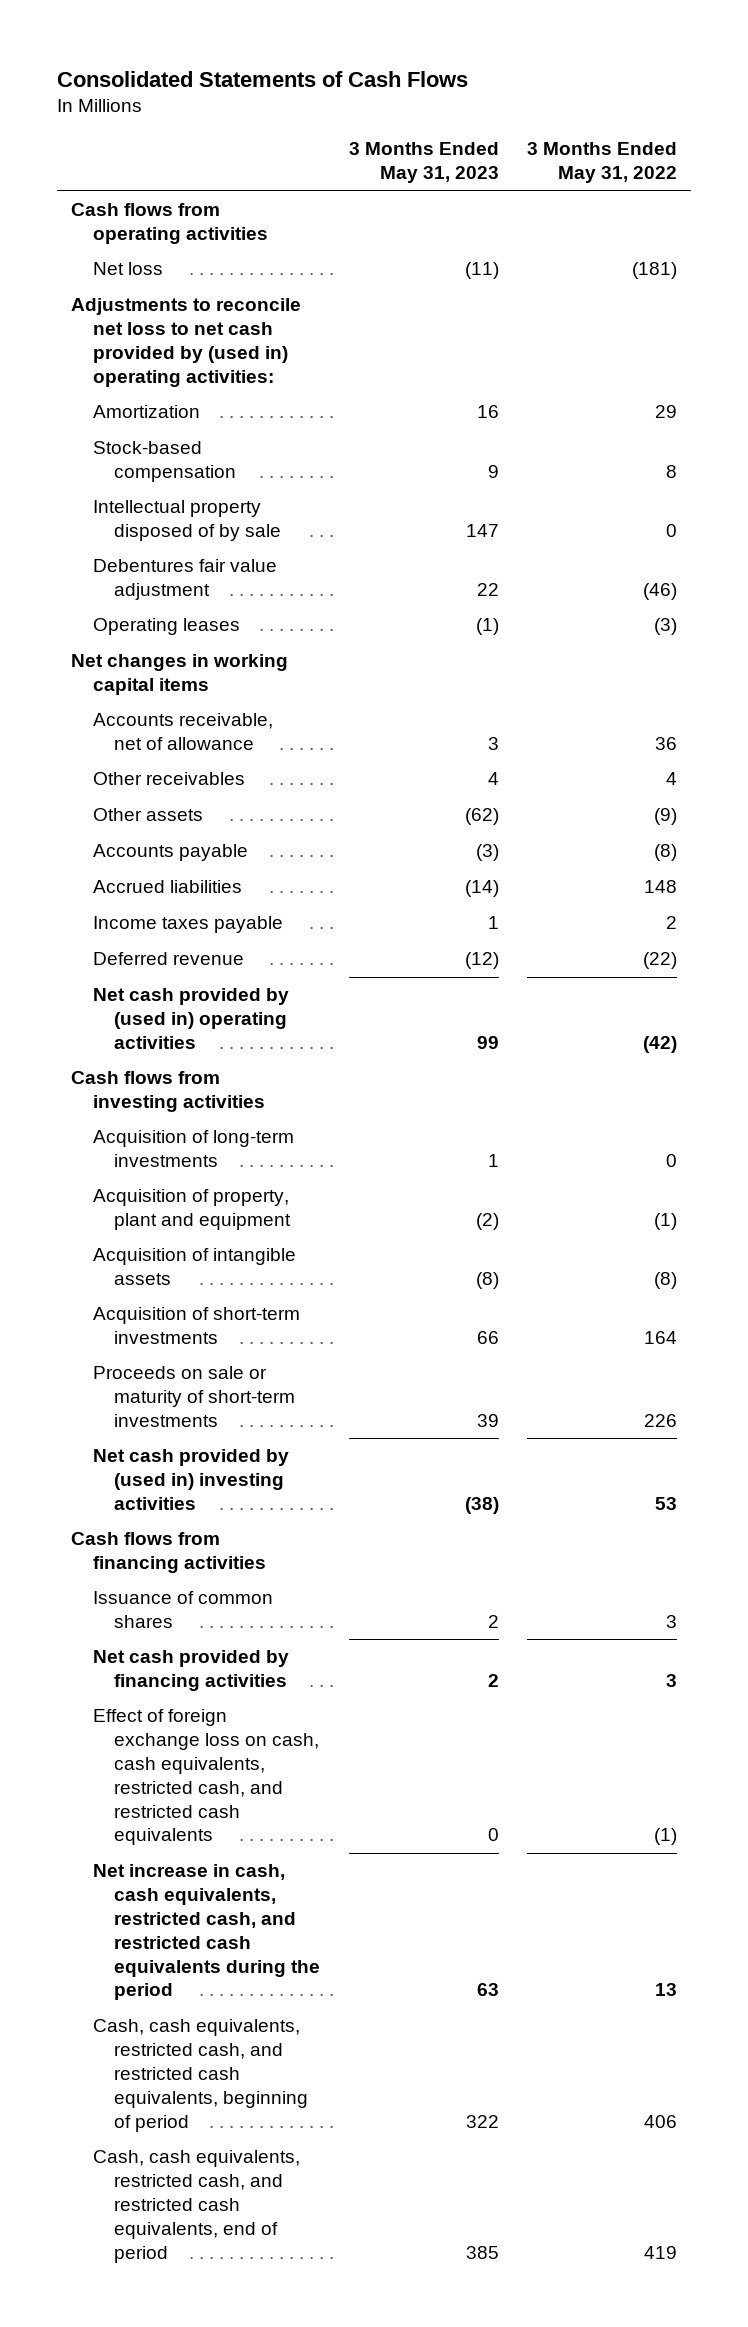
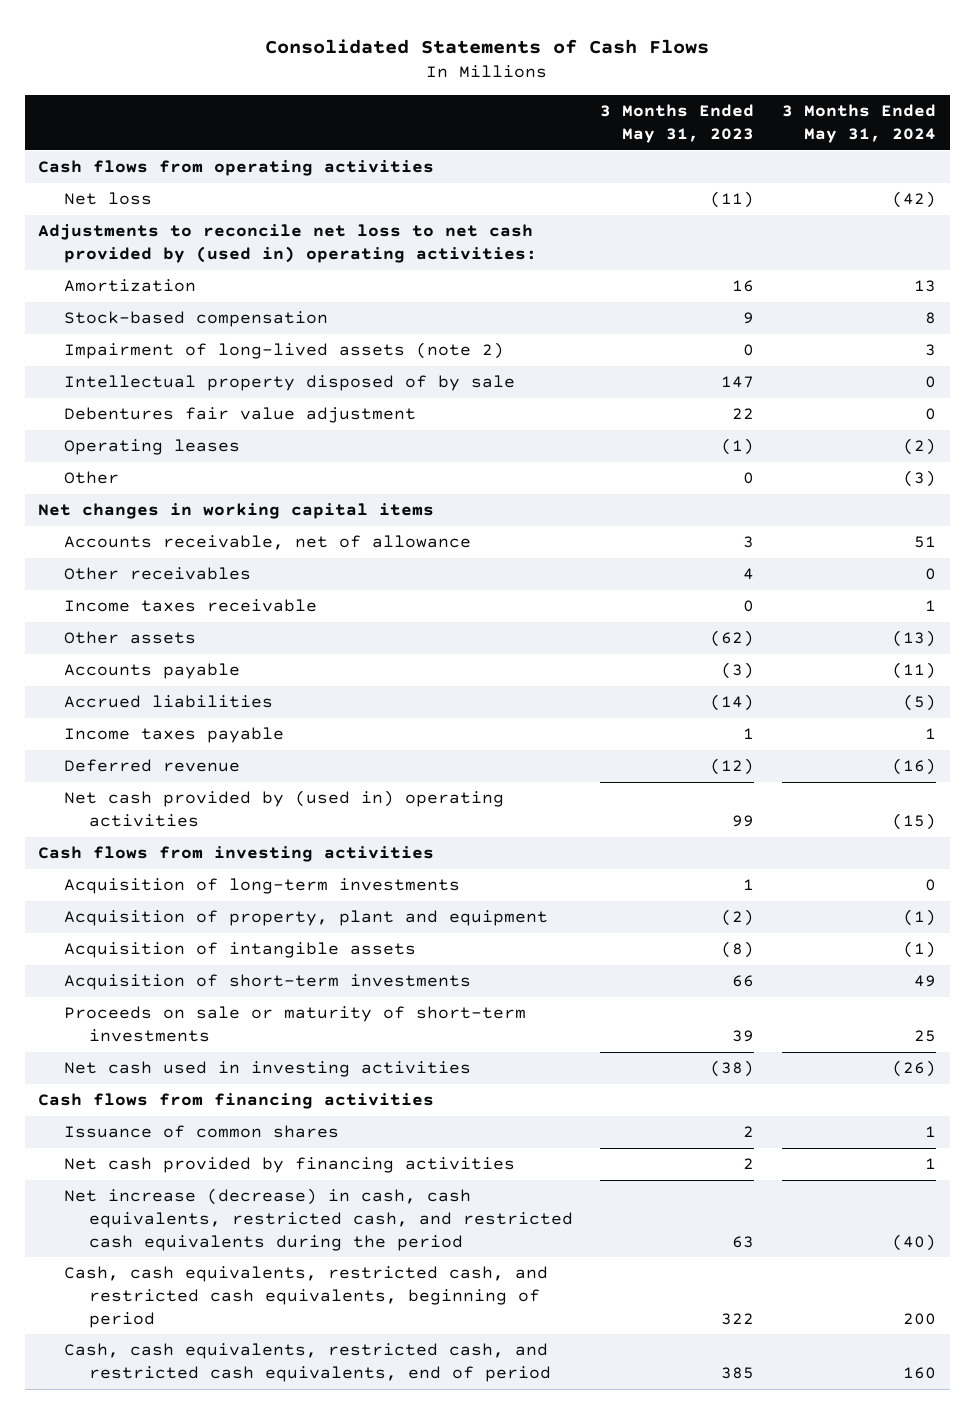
- | 3 Months Ended May 31, 2023 | 3 Months Ended May 31, 2022
+ | 3 Months Ended May 31, 2023 | 3 Months Ended May 31, 2024
+ Impairment of long-lived assets (note 2) | 0 | 3
+ Other | 0 | (3)
+ Income taxes receivable | 0 | 1
- Net cash provided by (used in) investing activities | (38) | 53
+ Net cash used in investing activities | (38) | (26)
- Effect of foreign exchange loss on cash, cash equivalents, restricted cash, and restricted cash equivalents | 0 | (1)
- Net increase in cash, cash equivalents, restricted cash, and restricted cash equivalents during the period | 63 | 13
+ Net increase (decrease) in cash, cash equivalents, restricted cash, and restricted cash equivalents during the period | 63 | (40)

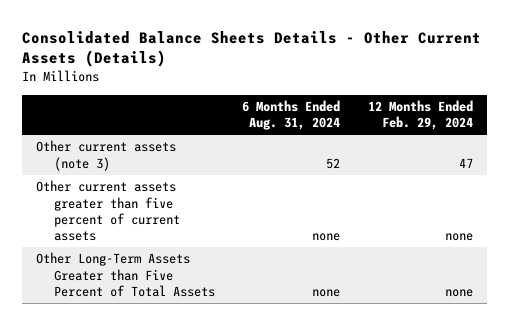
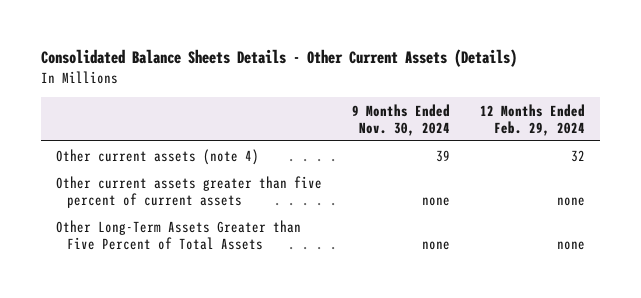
- | 6 Months Ended Aug. 31, 2024 | 12 Months Ended Feb. 29, 2024
+ | 9 Months Ended Nov. 30, 2024 | 12 Months Ended Feb. 29, 2024
- Other current assets (note 3) | 52 | 47
+ Other current assets (note 4) | 39 | 32

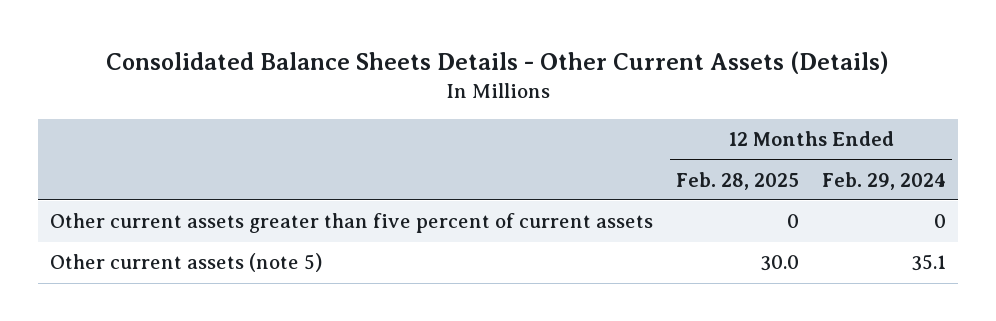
- | 9 Months Ended Nov. 30, 2024 | 12 Months Ended Feb. 29, 2024
+ | 12 Months Ended Feb. 28, 2025 | 12 Months Ended Feb. 29, 2024
- Other current assets (note 4) | 39 | 32
- Other current assets greater than five percent of current assets | none | none
- Other Long-Term Assets Greater than Five Percent of Total Assets | none | none
+ Other current assets greater than five percent of current assets | 0 | 0
+ Other current assets (note 5) | 30.0 | 35.1

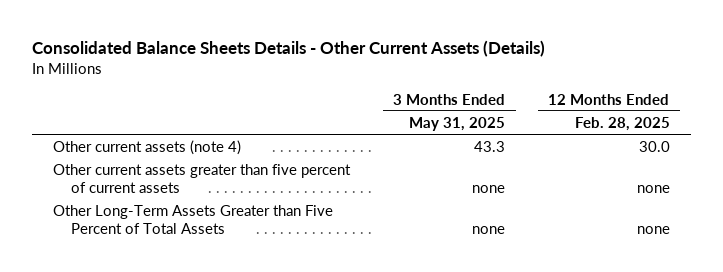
- | 12 Months Ended Feb. 28, 2025 | 12 Months Ended Feb. 29, 2024
+ | 3 Months Ended May 31, 2025 | 12 Months Ended Feb. 28, 2025
- Other current assets greater than five percent of current assets | 0 | 0
- Other current assets (note 5) | 30.0 | 35.1
+ Other current assets (note 4) | 43.3 | 30.0
+ Other current assets greater than five percent of current assets | none | none
+ Other Long-Term Assets Greater than Five Percent of Total Assets | none | none

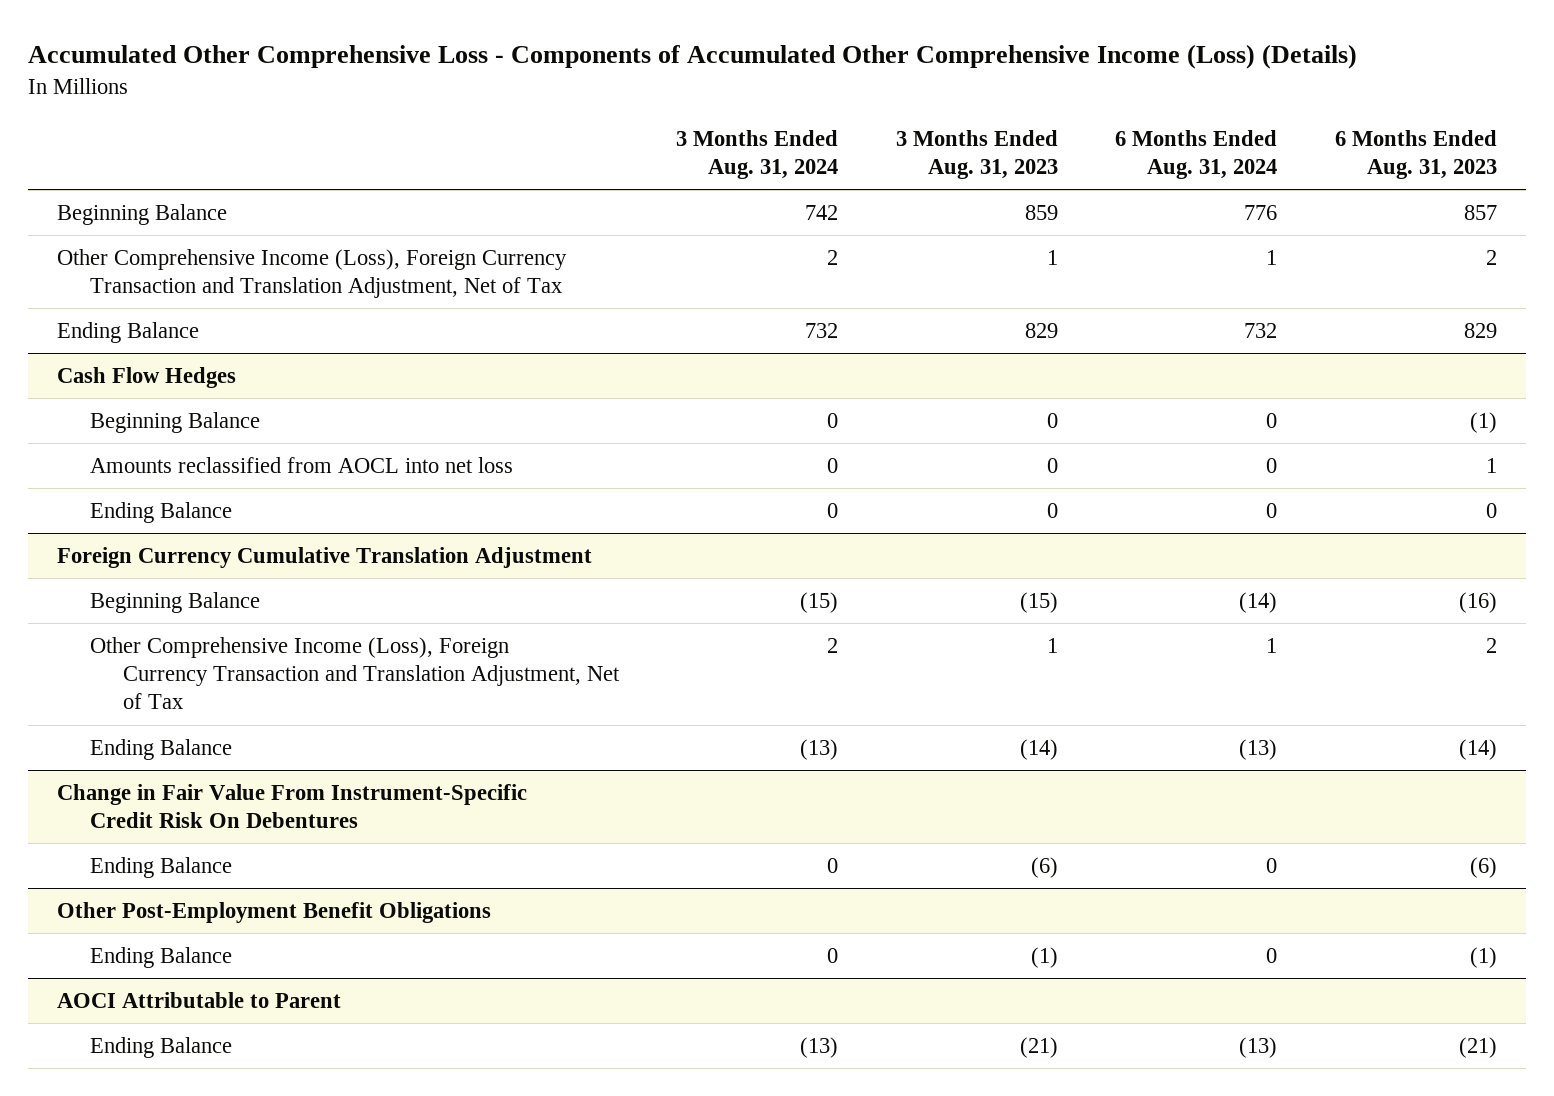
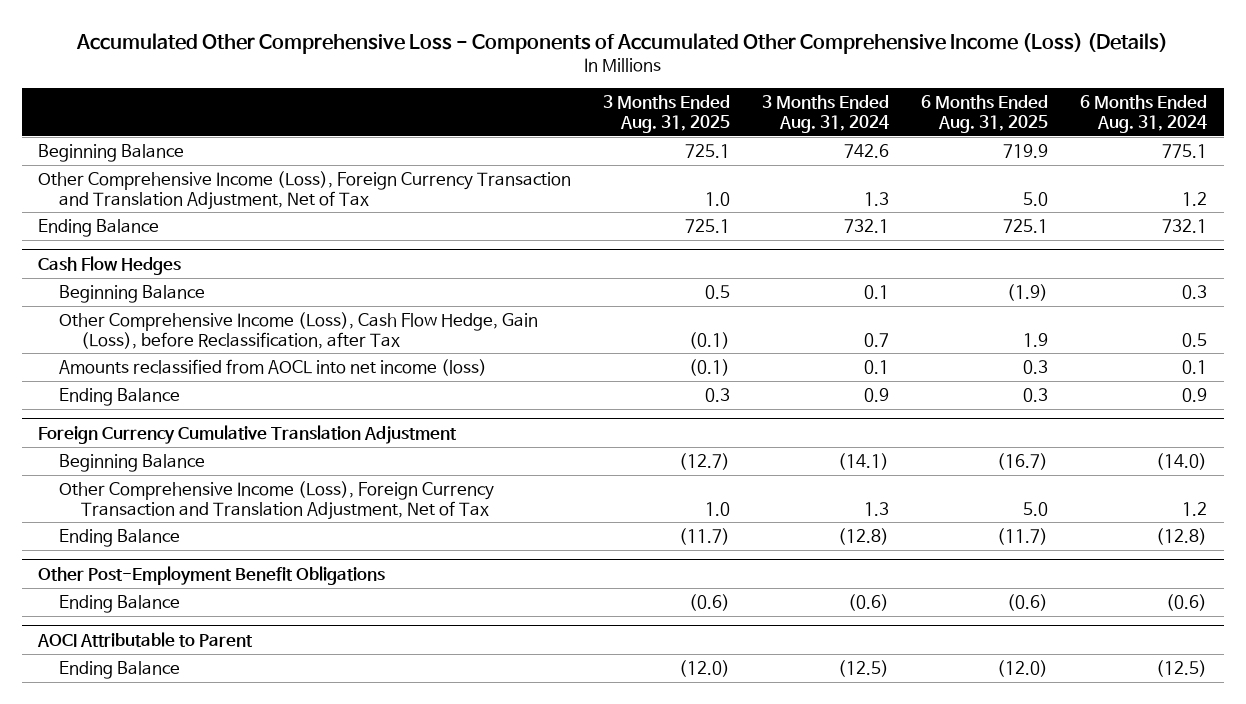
- | 3 Months Ended Aug. 31, 2024 | 3 Months Ended Aug. 31, 2023 | 6 Months Ended Aug. 31, 2024 | 6 Months Ended Aug. 31, 2023
+ | 3 Months Ended Aug. 31, 2025 | 3 Months Ended Aug. 31, 2024 | 6 Months Ended Aug. 31, 2025 | 6 Months Ended Aug. 31, 2024
- Beginning Balance | 742 | 859 | 776 | 857
- Other Comprehensive Income (Loss), Foreign Currency Transaction and Translation Adjustment, Net of Tax | 2 | 1 | 1 | 2
- Ending Balance | 732 | 829 | 732 | 829
+ Beginning Balance | 725.1 | 742.6 | 719.9 | 775.1
+ Other Comprehensive Income (Loss), Foreign Currency Transaction and Translation Adjustment, Net of Tax | 1.0 | 1.3 | 5.0 | 1.2
+ Ending Balance | 725.1 | 732.1 | 725.1 | 732.1
@ Cash Flow Hedges
- Beginning Balance | 0 | 0 | 0 | (1)
- Amounts reclassified from AOCL into net loss | 0 | 0 | 0 | 1
- Ending Balance | 0 | 0 | 0 | 0
+ Beginning Balance | 0.5 | 0.1 | (1.9) | 0.3
+ Other Comprehensive Income (Loss), Cash Flow Hedge, Gain (Loss), before Reclassification, after Tax | (0.1) | 0.7 | 1.9 | 0.5
+ Amounts reclassified from AOCL into net income (loss) | (0.1) | 0.1 | 0.3 | 0.1
+ Ending Balance | 0.3 | 0.9 | 0.3 | 0.9
@ Foreign Currency Cumulative Translation Adjustment
- Beginning Balance | (15) | (15) | (14) | (16)
- Other Comprehensive Income (Loss), Foreign Currency Transaction and Translation Adjustment, Net of Tax | 2 | 1 | 1 | 2
- Ending Balance | (13) | (14) | (13) | (14)
- Change in Fair Value From Instrument-Specific Credit Risk On Debentures
- Ending Balance | 0 | (6) | 0 | (6)
@ Foreign Currency Cumulative Translation Adjustment
+ Beginning Balance | (12.7) | (14.1) | (16.7) | (14.0)
+ Other Comprehensive Income (Loss), Foreign Currency Transaction and Translation Adjustment, Net of Tax | 1.0 | 1.3 | 5.0 | 1.2
+ Ending Balance | (11.7) | (12.8) | (11.7) | (12.8)
@ Other Post-Employment Benefit Obligations
- Ending Balance | 0 | (1) | 0 | (1)
+ Ending Balance | (0.6) | (0.6) | (0.6) | (0.6)
@ AOCI Attributable to Parent
- Ending Balance | (13) | (21) | (13) | (21)
+ Ending Balance | (12.0) | (12.5) | (12.0) | (12.5)

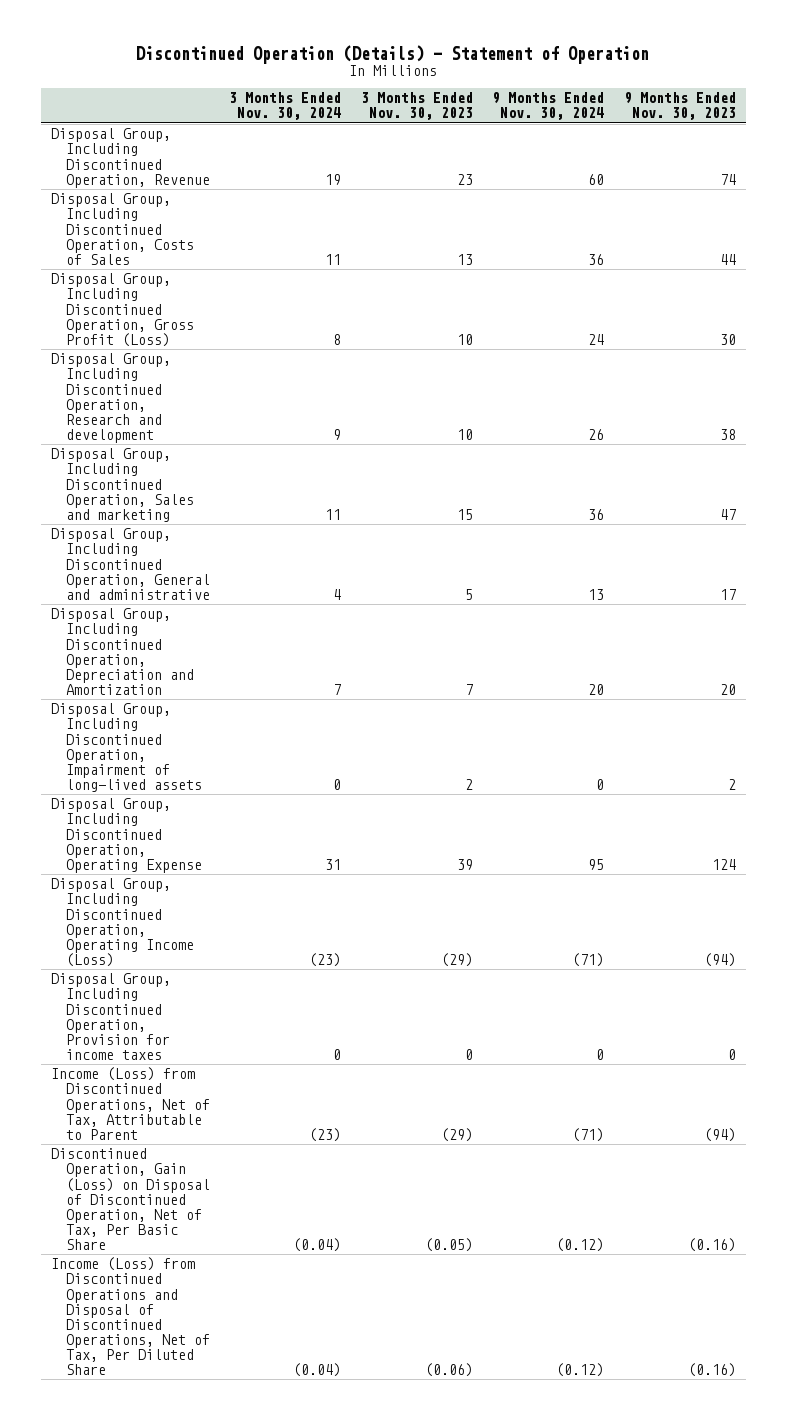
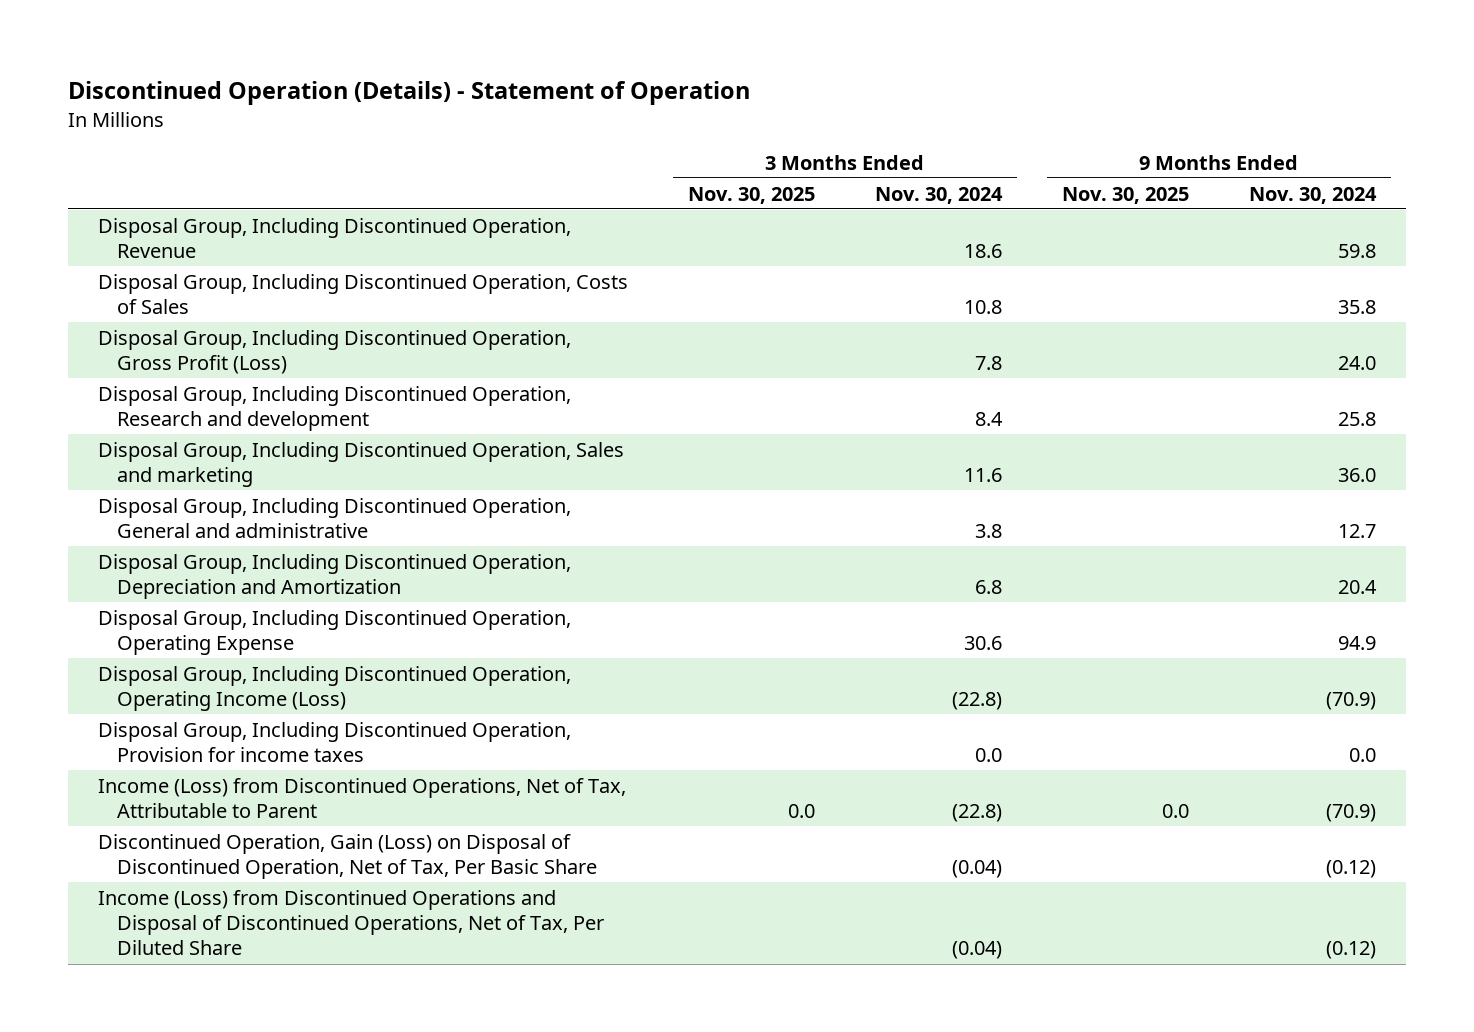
- | 3 Months Ended Nov. 30, 2024 | 3 Months Ended Nov. 30, 2023 | 9 Months Ended Nov. 30, 2024 | 9 Months Ended Nov. 30, 2023
+ | 3 Months Ended Nov. 30, 2025 | 3 Months Ended Nov. 30, 2024 | 9 Months Ended Nov. 30, 2025 | 9 Months Ended Nov. 30, 2024
- Disposal Group, Including Discontinued Operation, Revenue | 19 | 23 | 60 | 74
- Disposal Group, Including Discontinued Operation, Costs of Sales | 11 | 13 | 36 | 44
- Disposal Group, Including Discontinued Operation, Gross Profit (Loss) | 8 | 10 | 24 | 30
- Disposal Group, Including Discontinued Operation, Research and development | 9 | 10 | 26 | 38
- Disposal Group, Including Discontinued Operation, Sales and marketing | 11 | 15 | 36 | 47
- Disposal Group, Including Discontinued Operation, General and administrative | 4 | 5 | 13 | 17
- Disposal Group, Including Discontinued Operation, Depreciation and Amortization | 7 | 7 | 20 | 20
- Disposal Group, Including Discontinued Operation, Impairment of long-lived assets | 0 | 2 | 0 | 2
- Disposal Group, Including Discontinued Operation, Operating Expense | 31 | 39 | 95 | 124
- Disposal Group, Including Discontinued Operation, Operating Income (Loss) | (23) | (29) | (71) | (94)
- Disposal Group, Including Discontinued Operation, Provision for income taxes | 0 | 0 | 0 | 0
- Income (Loss) from Discontinued Operations, Net of Tax, Attributable to Parent | (23) | (29) | (71) | (94)
+ Disposal Group, Including Discontinued Operation, Revenue | | 18.6 | | 59.8
+ Disposal Group, Including Discontinued Operation, Costs of Sales | | 10.8 | | 35.8
+ Disposal Group, Including Discontinued Operation, Gross Profit (Loss) | | 7.8 | | 24.0
+ Disposal Group, Including Discontinued Operation, Research and development | | 8.4 | | 25.8
+ Disposal Group, Including Discontinued Operation, Sales and marketing | | 11.6 | | 36.0
+ Disposal Group, Including Discontinued Operation, General and administrative | | 3.8 | | 12.7
+ Disposal Group, Including Discontinued Operation, Depreciation and Amortization | | 6.8 | | 20.4
+ Disposal Group, Including Discontinued Operation, Operating Expense | | 30.6 | | 94.9
+ Disposal Group, Including Discontinued Operation, Operating Income (Loss) | | (22.8) | | (70.9)
+ Disposal Group, Including Discontinued Operation, Provision for income taxes | | 0.0 | | 0.0
+ Income (Loss) from Discontinued Operations, Net of Tax, Attributable to Parent | 0.0 | (22.8) | 0.0 | (70.9)

